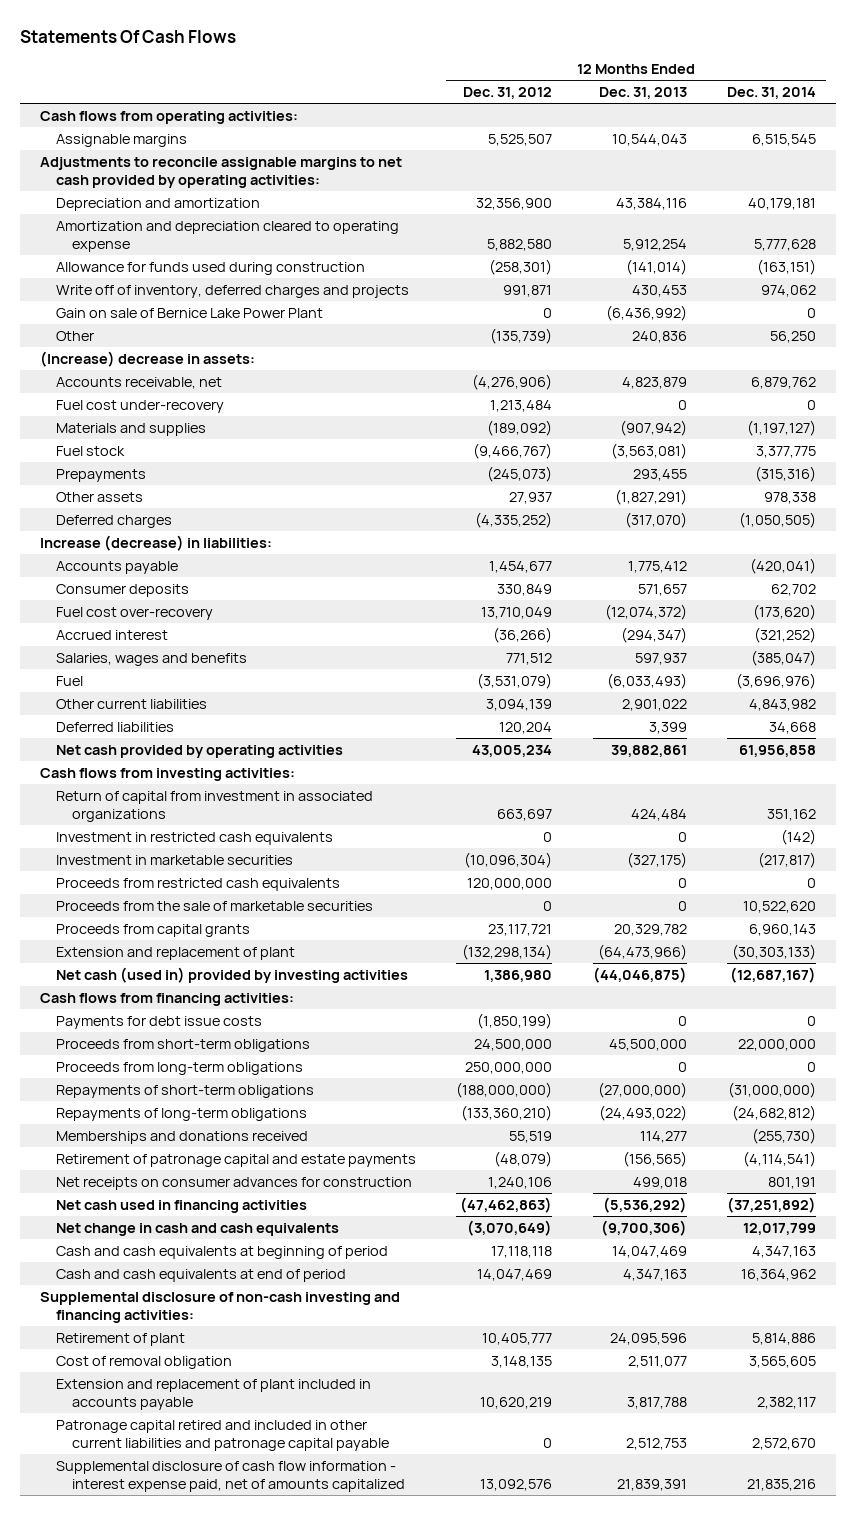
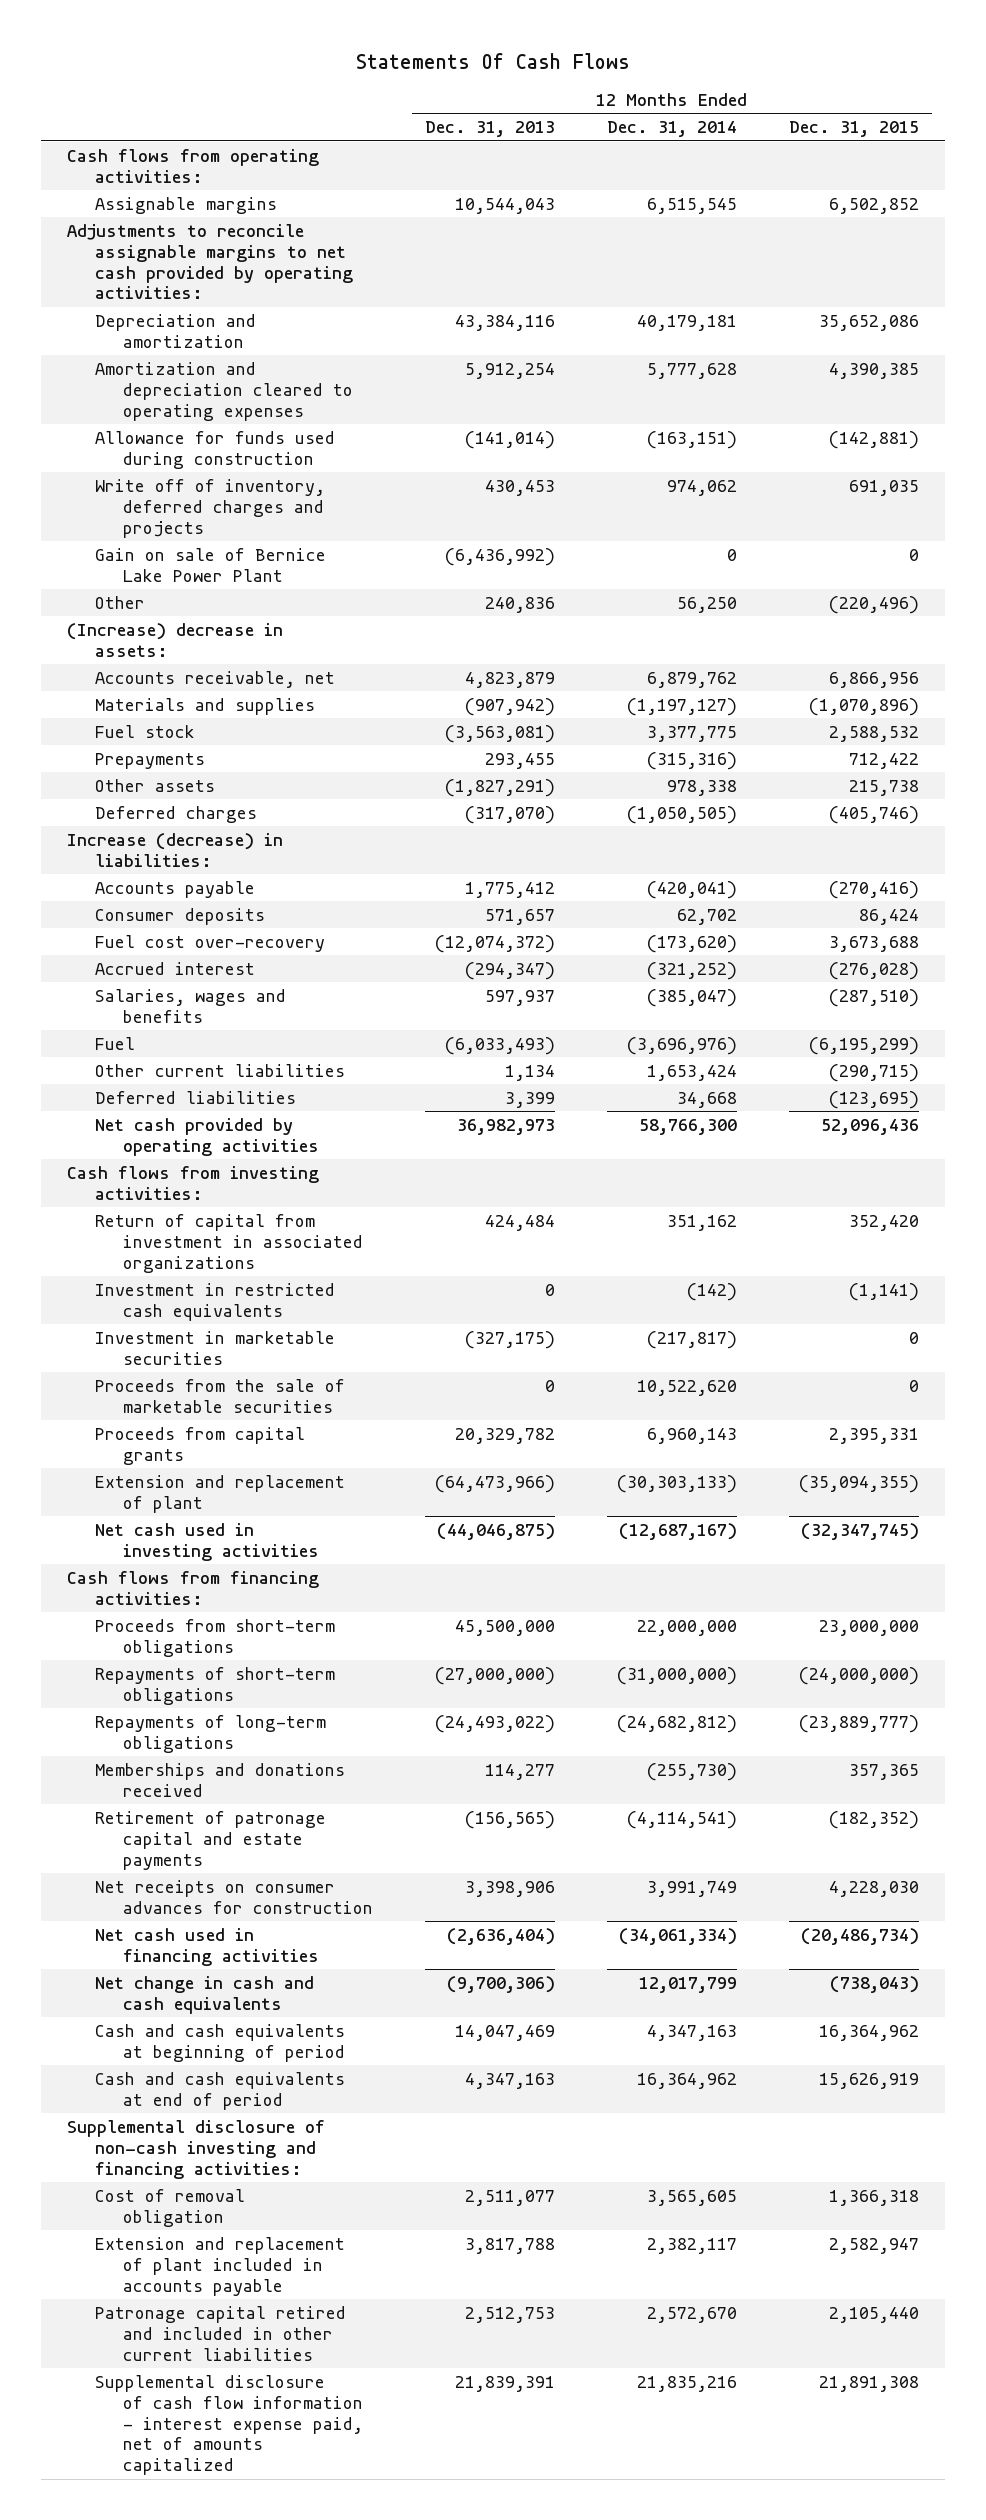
- | 12 Months Ended Dec. 31, 2012 | 12 Months Ended Dec. 31, 2013 | 12 Months Ended Dec. 31, 2014
+ | 12 Months Ended Dec. 31, 2013 | 12 Months Ended Dec. 31, 2014 | 12 Months Ended Dec. 31, 2015
- Amortization and depreciation cleared to operating expense | 5,882,580 | 5,912,254 | 5,777,628
+ Amortization and depreciation cleared to operating expenses | 5,912,254 | 5,777,628 | 4,390,385
- Fuel cost under-recovery | 1,213,484 | 0 | 0
- Other current liabilities | 3,094,139 | 2,901,022 | 4,843,982
+ Other current liabilities | 1,134 | 1,653,424 | (290,715)
- Net cash provided by operating activities | 43,005,234 | 39,882,861 | 61,956,858
+ Net cash provided by operating activities | 36,982,973 | 58,766,300 | 52,096,436
- Proceeds from restricted cash equivalents | 120,000,000 | 0 | 0
- Net cash (used in) provided by investing activities | 1,386,980 | (44,046,875) | (12,687,167)
+ Net cash used in investing activities | (44,046,875) | (12,687,167) | (32,347,745)
- Payments for debt issue costs | (1,850,199) | 0 | 0
- Proceeds from long-term obligations | 250,000,000 | 0 | 0
- Net receipts on consumer advances for construction | 1,240,106 | 499,018 | 801,191
- Net cash used in financing activities | (47,462,863) | (5,536,292) | (37,251,892)
+ Net receipts on consumer advances for construction | 3,398,906 | 3,991,749 | 4,228,030
+ Net cash used in financing activities | (2,636,404) | (34,061,334) | (20,486,734)
- Retirement of plant | 10,405,777 | 24,095,596 | 5,814,886
- Patronage capital retired and included in other current liabilities and patronage capital payable | 0 | 2,512,753 | 2,572,670
+ Patronage capital retired and included in other current liabilities | 2,512,753 | 2,572,670 | 2,105,440

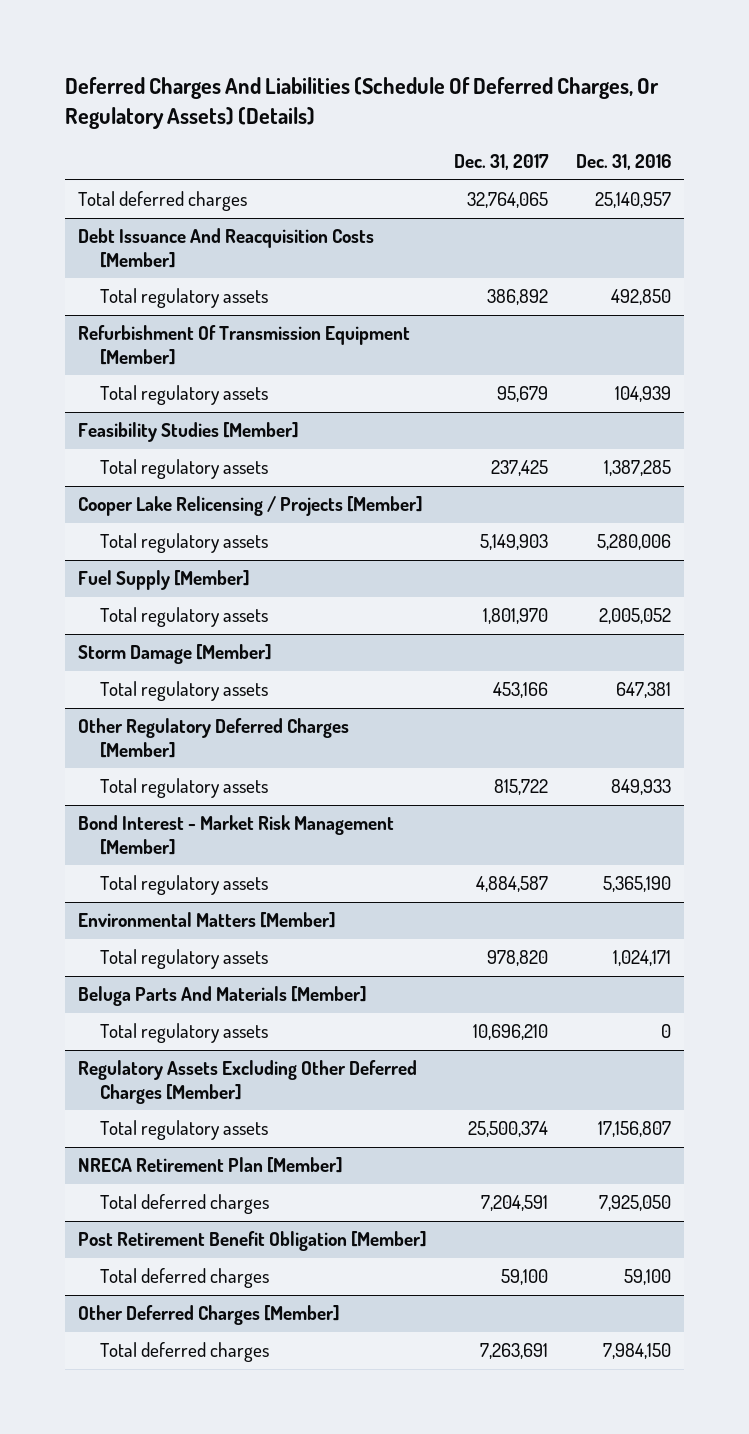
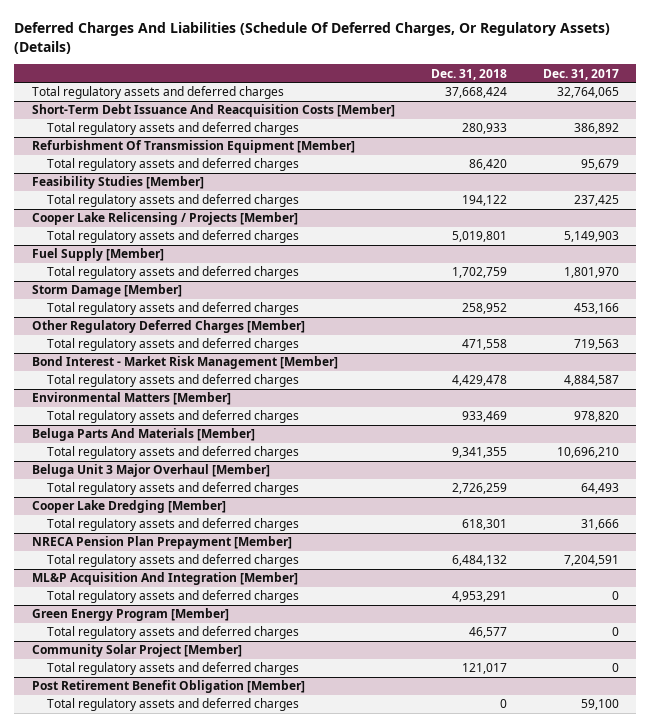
- | Dec. 31, 2017 | Dec. 31, 2016
+ | Dec. 31, 2018 | Dec. 31, 2017
- Total deferred charges | 32,764,065 | 25,140,957
- Debt Issuance And Reacquisition Costs [Member]
- Total regulatory assets | 386,892 | 492,850
+ Total regulatory assets and deferred charges | 37,668,424 | 32,764,065
+ Short-Term Debt Issuance And Reacquisition Costs [Member]
+ Total regulatory assets and deferred charges | 280,933 | 386,892
@ Refurbishment Of Transmission Equipment [Member]
- Total regulatory assets | 95,679 | 104,939
+ Total regulatory assets and deferred charges | 86,420 | 95,679
@ Feasibility Studies [Member]
- Total regulatory assets | 237,425 | 1,387,285
+ Total regulatory assets and deferred charges | 194,122 | 237,425
@ Cooper Lake Relicensing / Projects [Member]
- Total regulatory assets | 5,149,903 | 5,280,006
+ Total regulatory assets and deferred charges | 5,019,801 | 5,149,903
@ Fuel Supply [Member]
- Total regulatory assets | 1,801,970 | 2,005,052
+ Total regulatory assets and deferred charges | 1,702,759 | 1,801,970
@ Storm Damage [Member]
- Total regulatory assets | 453,166 | 647,381
+ Total regulatory assets and deferred charges | 258,952 | 453,166
@ Other Regulatory Deferred Charges [Member]
- Total regulatory assets | 815,722 | 849,933
+ Total regulatory assets and deferred charges | 471,558 | 719,563
@ Bond Interest - Market Risk Management [Member]
- Total regulatory assets | 4,884,587 | 5,365,190
+ Total regulatory assets and deferred charges | 4,429,478 | 4,884,587
@ Environmental Matters [Member]
- Total regulatory assets | 978,820 | 1,024,171
+ Total regulatory assets and deferred charges | 933,469 | 978,820
@ Beluga Parts And Materials [Member]
- Total regulatory assets | 10,696,210 | 0
- Regulatory Assets Excluding Other Deferred Charges [Member]
- Total regulatory assets | 25,500,374 | 17,156,807
- NRECA Retirement Plan [Member]
- Total deferred charges | 7,204,591 | 7,925,050
@ Beluga Parts And Materials [Member]
+ Total regulatory assets and deferred charges | 9,341,355 | 10,696,210
+ Beluga Unit 3 Major Overhaul [Member]
+ Total regulatory assets and deferred charges | 2,726,259 | 64,493
+ Cooper Lake Dredging [Member]
+ Total regulatory assets and deferred charges | 618,301 | 31,666
+ NRECA Pension Plan Prepayment [Member]
+ Total regulatory assets and deferred charges | 6,484,132 | 7,204,591
+ ML&P Acquisition And Integration [Member]
+ Total regulatory assets and deferred charges | 4,953,291 | 0
+ Green Energy Program [Member]
+ Total regulatory assets and deferred charges | 46,577 | 0
+ Community Solar Project [Member]
+ Total regulatory assets and deferred charges | 121,017 | 0
@ Post Retirement Benefit Obligation [Member]
- Total deferred charges | 59,100 | 59,100
- Other Deferred Charges [Member]
- Total deferred charges | 7,263,691 | 7,984,150
@ Post Retirement Benefit Obligation [Member]
+ Total regulatory assets and deferred charges | 0 | 59,100

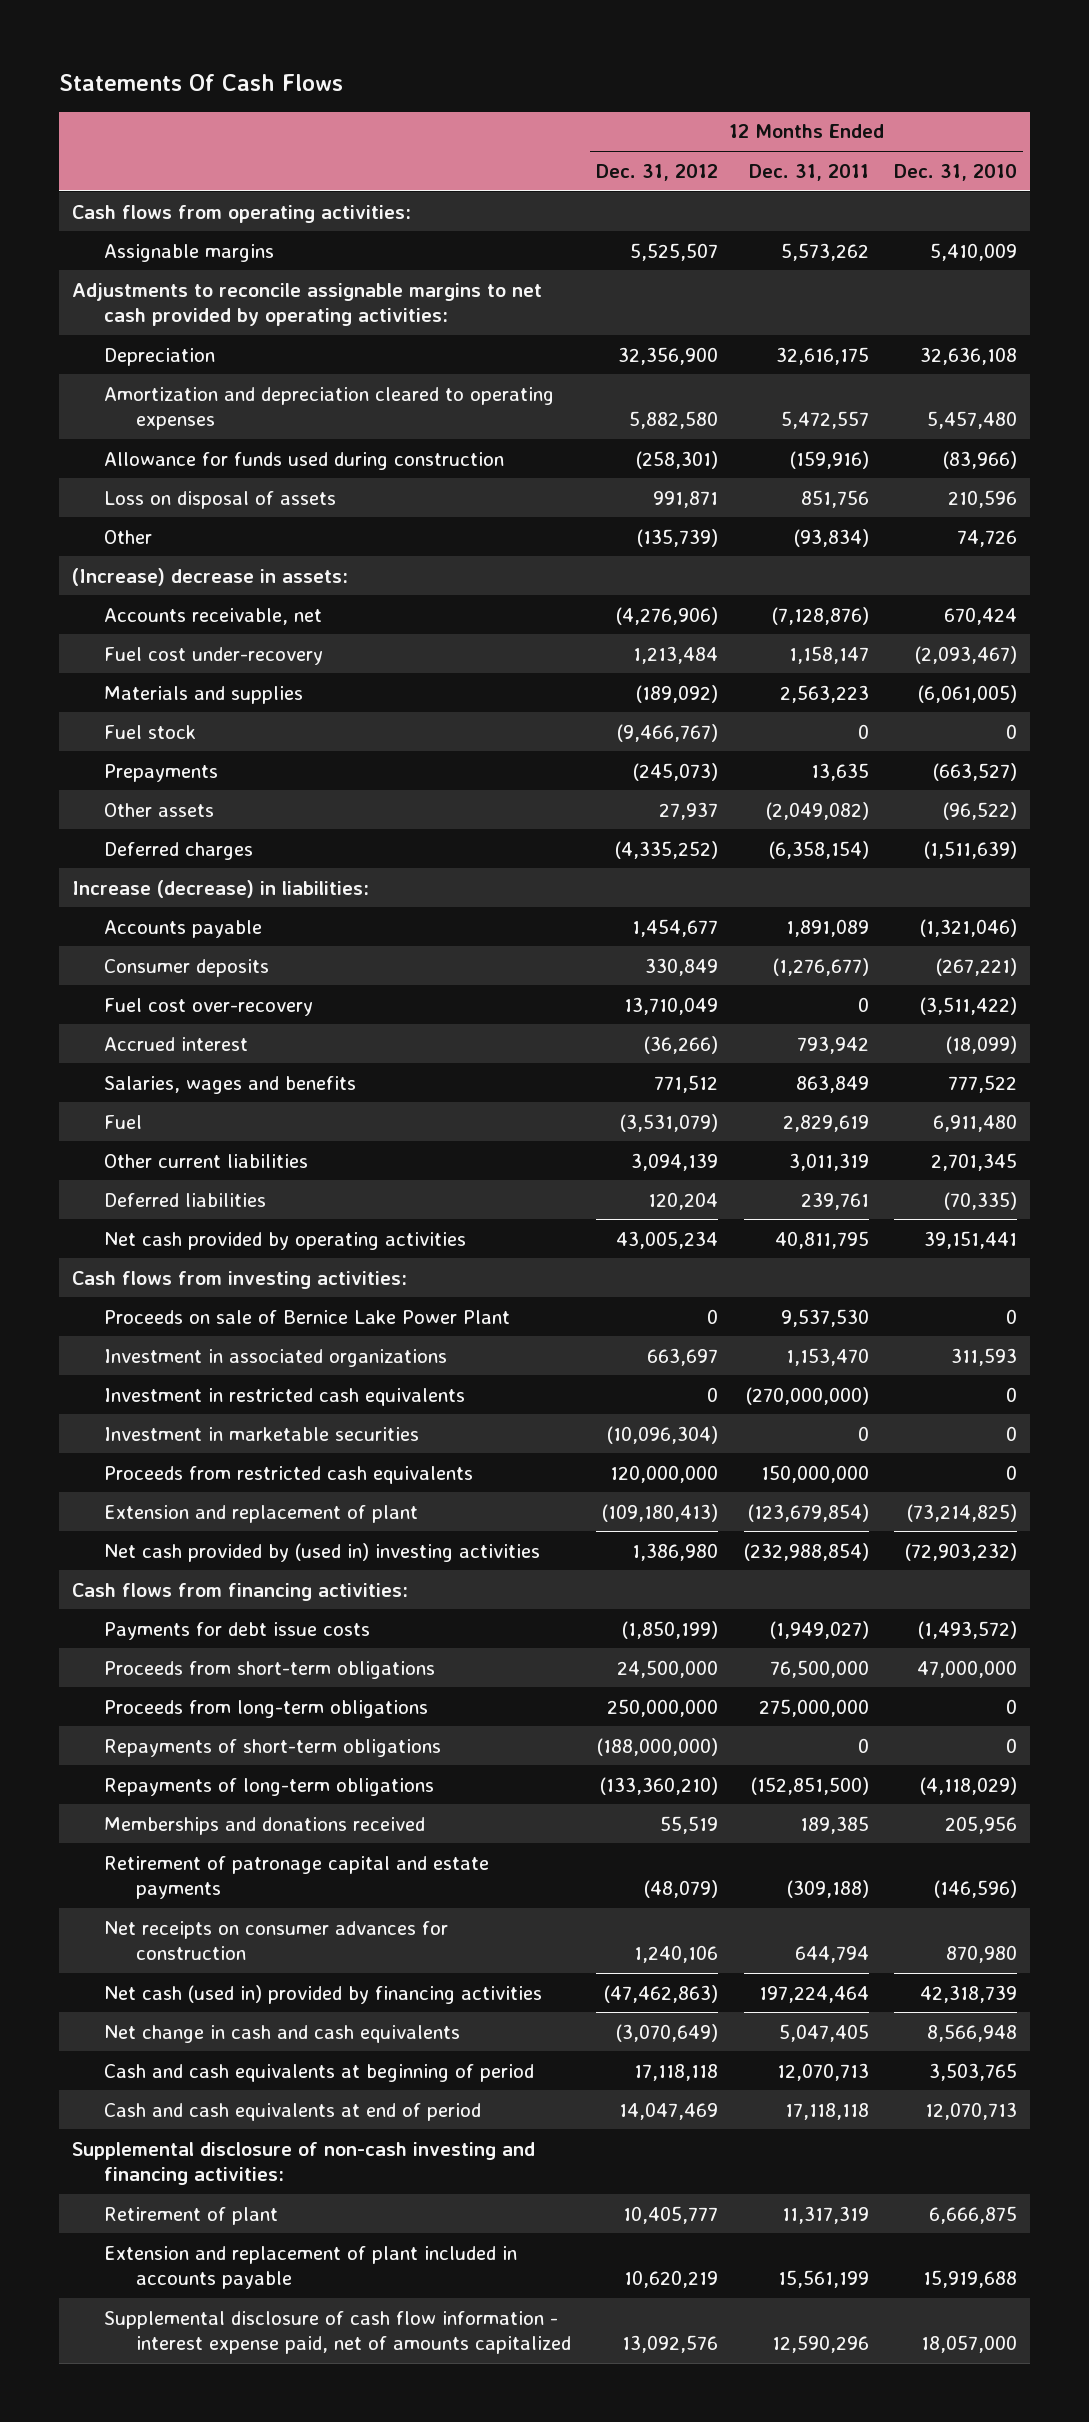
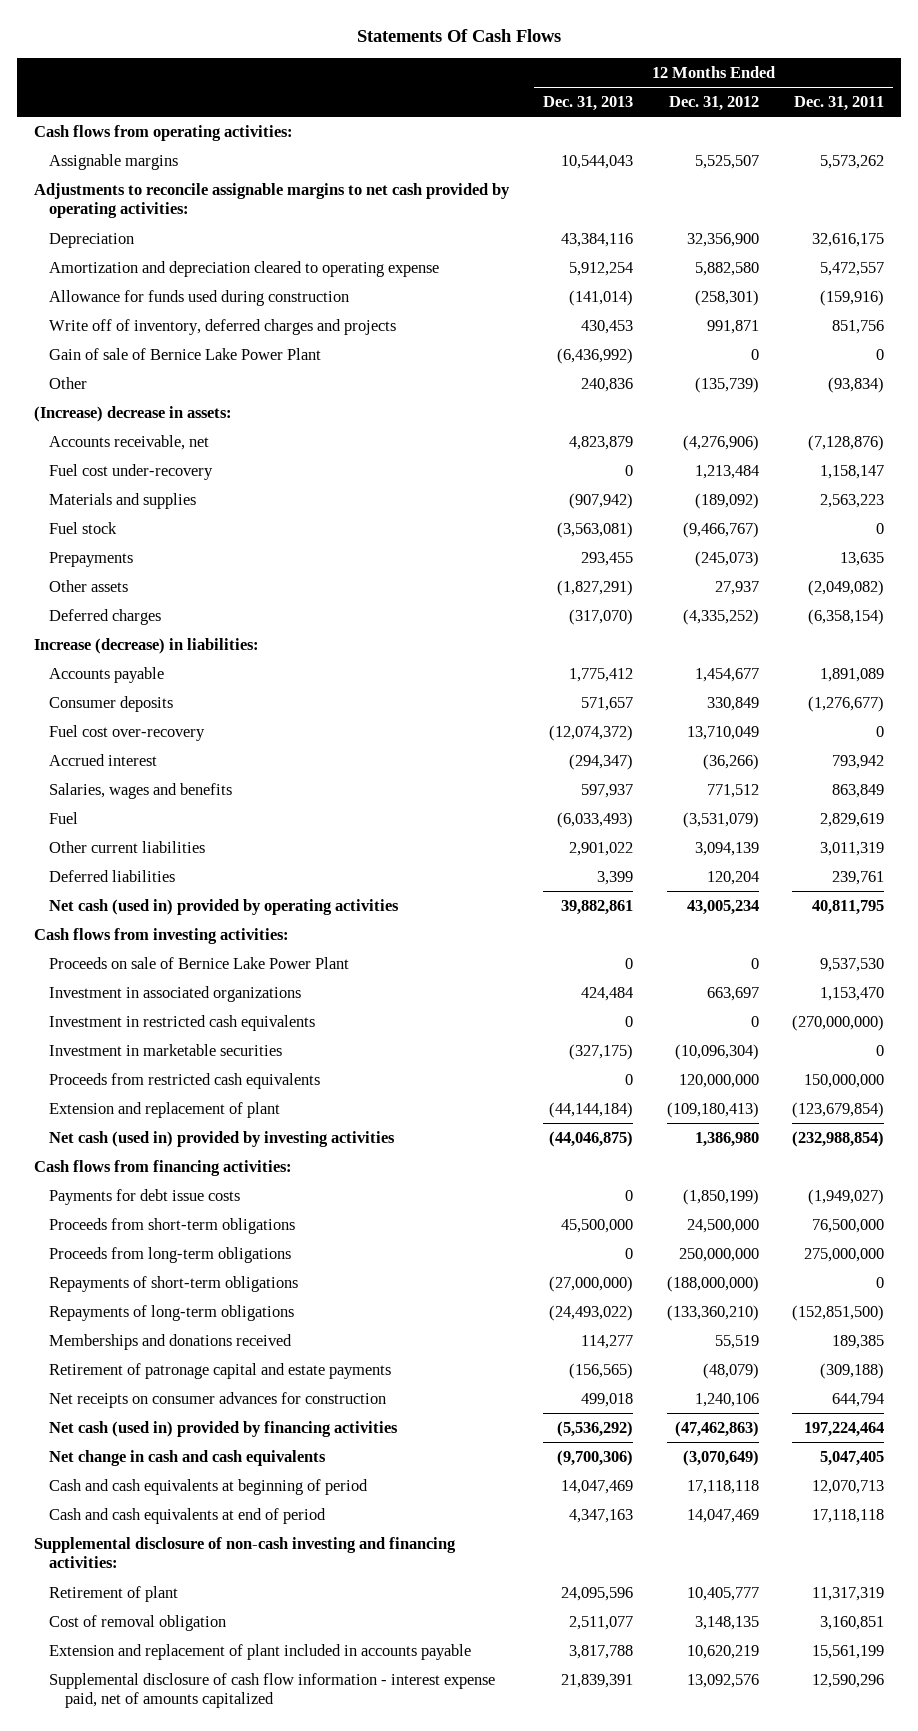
- | 12 Months Ended Dec. 31, 2012 | 12 Months Ended Dec. 31, 2011 | 12 Months Ended Dec. 31, 2010
+ | 12 Months Ended Dec. 31, 2013 | 12 Months Ended Dec. 31, 2012 | 12 Months Ended Dec. 31, 2011
- Amortization and depreciation cleared to operating expenses | 5,882,580 | 5,472,557 | 5,457,480
+ Amortization and depreciation cleared to operating expense | 5,912,254 | 5,882,580 | 5,472,557
- Loss on disposal of assets | 991,871 | 851,756 | 210,596
+ Write off of inventory, deferred charges and projects | 430,453 | 991,871 | 851,756
+ Gain of sale of Bernice Lake Power Plant | (6,436,992) | 0 | 0
- Net cash provided by operating activities | 43,005,234 | 40,811,795 | 39,151,441
+ Net cash (used in) provided by operating activities | 39,882,861 | 43,005,234 | 40,811,795
- Net cash provided by (used in) investing activities | 1,386,980 | (232,988,854) | (72,903,232)
+ Net cash (used in) provided by investing activities | (44,046,875) | 1,386,980 | (232,988,854)
+ Cost of removal obligation | 2,511,077 | 3,148,135 | 3,160,851

